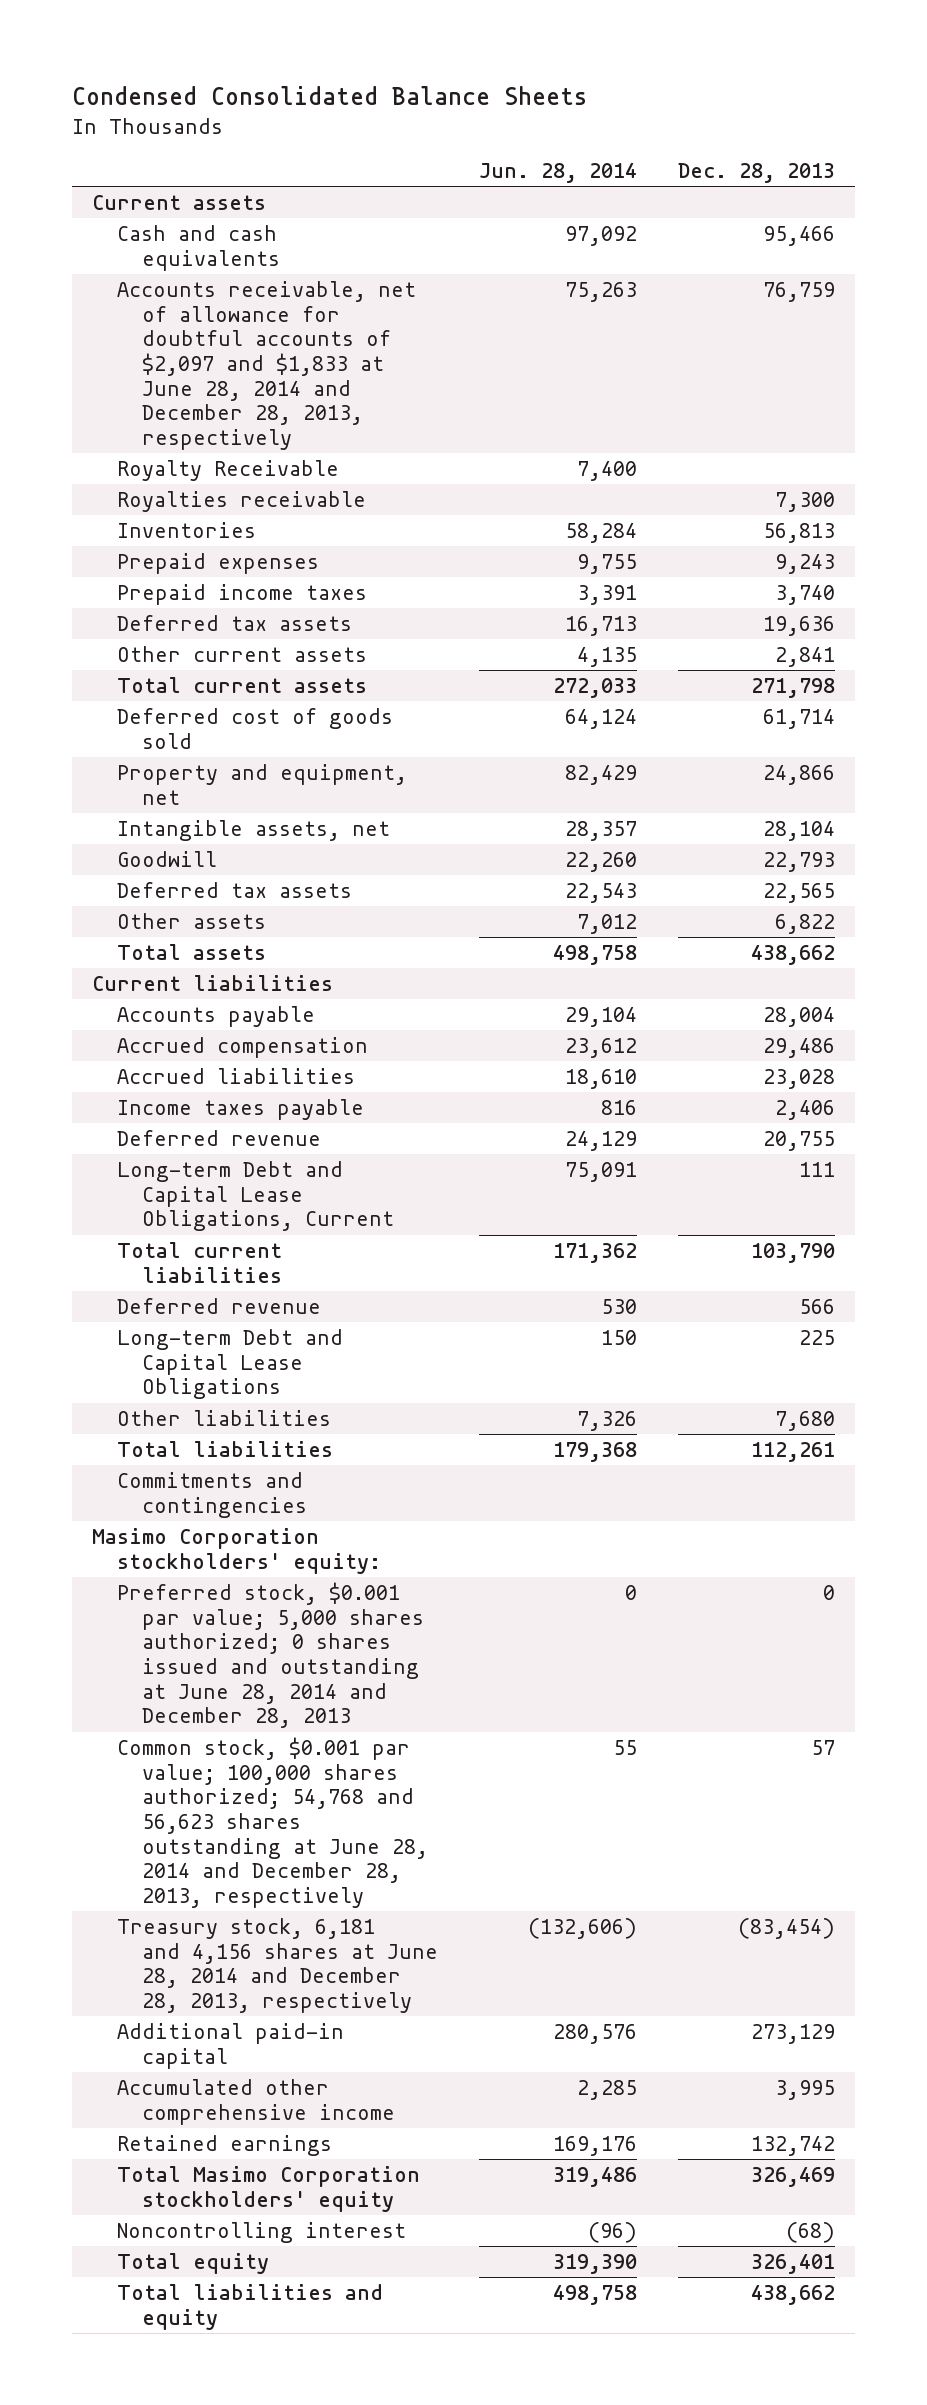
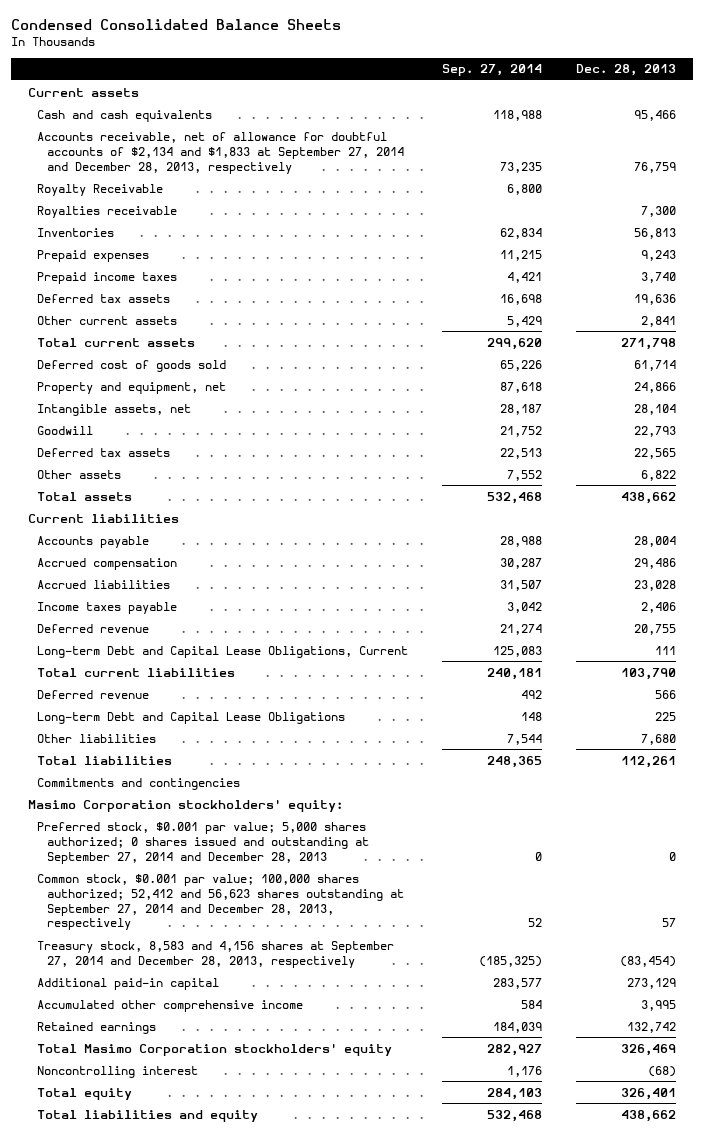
- | Jun. 28, 2014 | Dec. 28, 2013
+ | Sep. 27, 2014 | Dec. 28, 2013
- Accounts receivable, net of allowance for doubtful accounts of $2,097 and $1,833 at June 28, 2014 and December 28, 2013, respectively | 75,263 | 76,759
+ Accounts receivable, net of allowance for doubtful accounts of $2,134 and $1,833 at September 27, 2014 and December 28, 2013, respectively | 73,235 | 76,759
- Preferred stock, $0.001 par value; 5,000 shares authorized; 0 shares issued and outstanding at June 28, 2014 and December 28, 2013 | 0 | 0
- Common stock, $0.001 par value; 100,000 shares authorized; 54,768 and 56,623 shares outstanding at June 28, 2014 and December 28, 2013, respectively | 55 | 57
- Treasury stock, 6,181 and 4,156 shares at June 28, 2014 and December 28, 2013, respectively | (132,606) | (83,454)
+ Preferred stock, $0.001 par value; 5,000 shares authorized; 0 shares issued and outstanding at September 27, 2014 and December 28, 2013 | 0 | 0
+ Common stock, $0.001 par value; 100,000 shares authorized; 52,412 and 56,623 shares outstanding at September 27, 2014 and December 28, 2013, respectively | 52 | 57
+ Treasury stock, 8,583 and 4,156 shares at September 27, 2014 and December 28, 2013, respectively | (185,325) | (83,454)

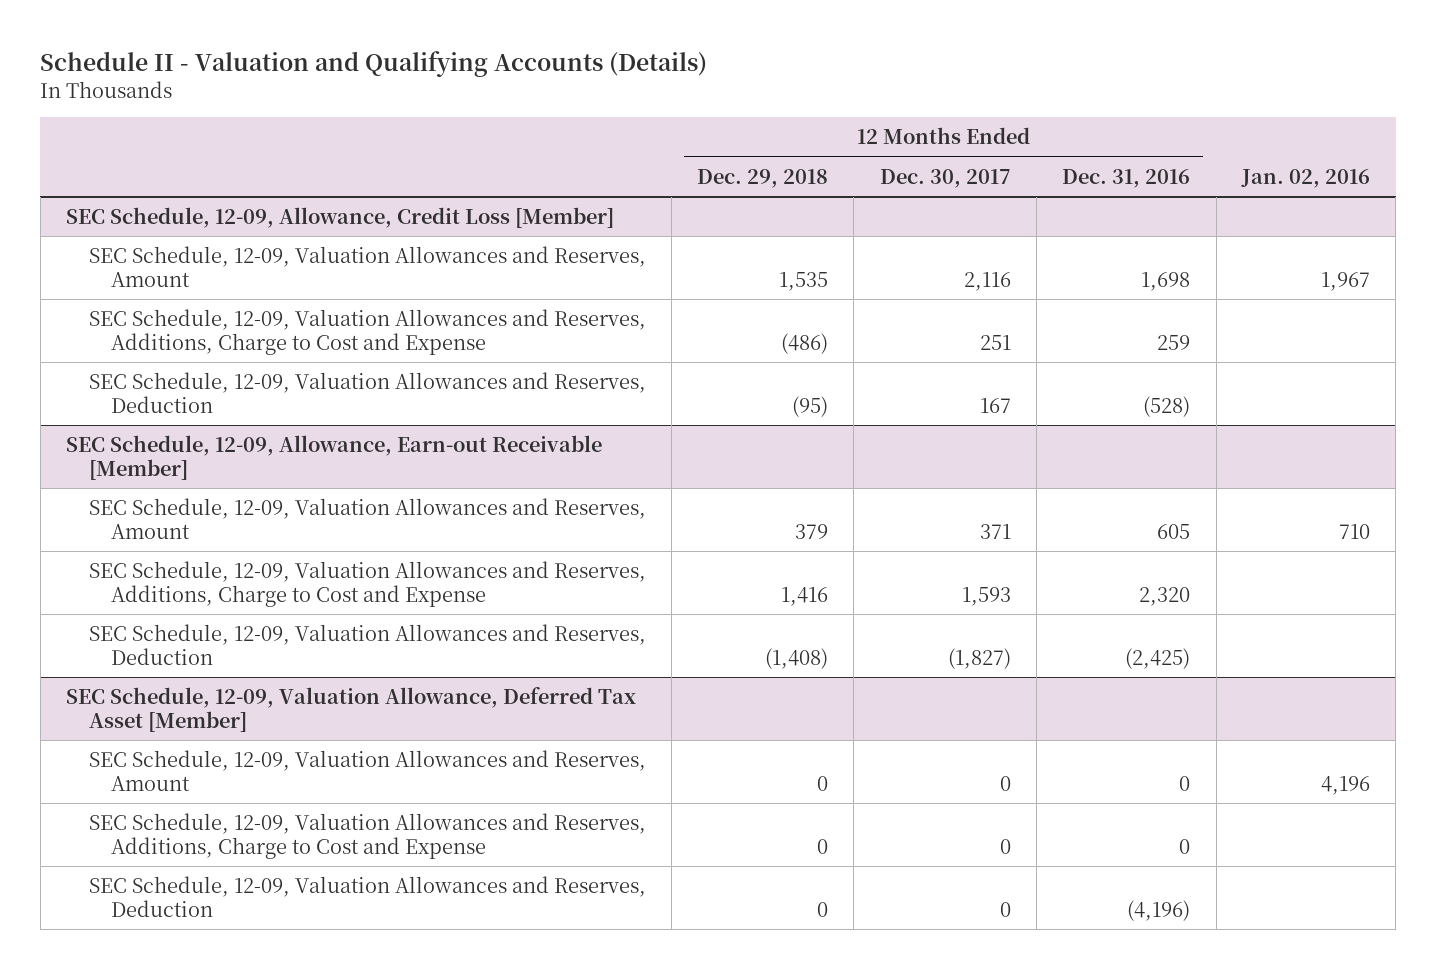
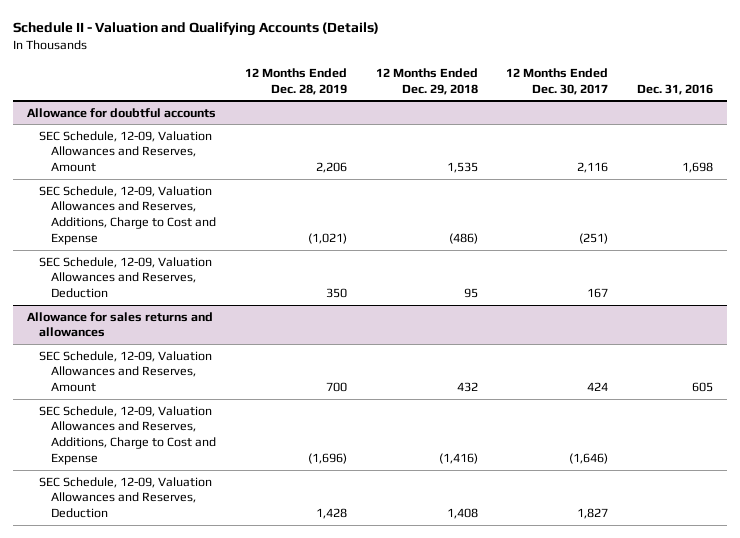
- | 12 Months Ended Dec. 29, 2018 | 12 Months Ended Dec. 30, 2017 | 12 Months Ended Dec. 31, 2016 | Jan. 02, 2016
+ | 12 Months Ended Dec. 28, 2019 | 12 Months Ended Dec. 29, 2018 | 12 Months Ended Dec. 30, 2017 | Dec. 31, 2016
- SEC Schedule, 12-09, Allowance, Credit Loss [Member]
+ Allowance for doubtful accounts
- SEC Schedule, 12-09, Valuation Allowances and Reserves, Additions, Charge to Cost and Expense | (486) | 251 | 259 |
- SEC Schedule, 12-09, Valuation Allowances and Reserves, Deduction | (95) | 167 | (528) |
- SEC Schedule, 12-09, Allowance, Earn-out Receivable [Member]
- SEC Schedule, 12-09, Valuation Allowances and Reserves, Amount | 379 | 371 | 605 | 710
- SEC Schedule, 12-09, Valuation Allowances and Reserves, Additions, Charge to Cost and Expense | 1,416 | 1,593 | 2,320 |
- SEC Schedule, 12-09, Valuation Allowances and Reserves, Deduction | (1,408) | (1,827) | (2,425) |
- SEC Schedule, 12-09, Valuation Allowance, Deferred Tax Asset [Member]
- SEC Schedule, 12-09, Valuation Allowances and Reserves, Amount | 0 | 0 | 0 | 4,196
- SEC Schedule, 12-09, Valuation Allowances and Reserves, Additions, Charge to Cost and Expense | 0 | 0 | 0 |
- SEC Schedule, 12-09, Valuation Allowances and Reserves, Deduction | 0 | 0 | (4,196) |
+ SEC Schedule, 12-09, Valuation Allowances and Reserves, Additions, Charge to Cost and Expense | (1,021) | (486) | (251) |
+ SEC Schedule, 12-09, Valuation Allowances and Reserves, Deduction | 350 | 95 | 167 |
+ Allowance for sales returns and allowances
+ SEC Schedule, 12-09, Valuation Allowances and Reserves, Amount | 700 | 432 | 424 | 605
+ SEC Schedule, 12-09, Valuation Allowances and Reserves, Additions, Charge to Cost and Expense | (1,696) | (1,416) | (1,646) |
+ SEC Schedule, 12-09, Valuation Allowances and Reserves, Deduction | 1,428 | 1,408 | 1,827 |

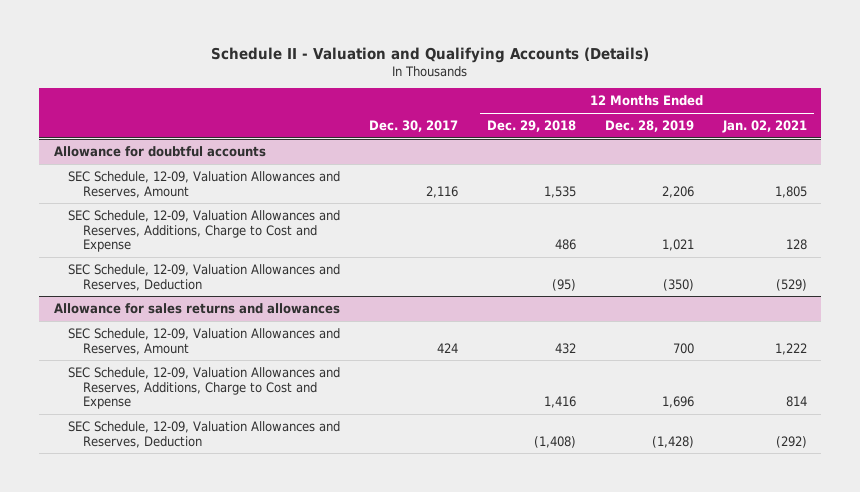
- | 12 Months Ended Dec. 28, 2019 | 12 Months Ended Dec. 29, 2018 | 12 Months Ended Dec. 30, 2017 | Dec. 31, 2016
+ | Dec. 30, 2017 | 12 Months Ended Dec. 29, 2018 | 12 Months Ended Dec. 28, 2019 | 12 Months Ended Jan. 02, 2021
@ Allowance for doubtful accounts
- SEC Schedule, 12-09, Valuation Allowances and Reserves, Additions, Charge to Cost and Expense | (1,021) | (486) | (251) |
- SEC Schedule, 12-09, Valuation Allowances and Reserves, Deduction | 350 | 95 | 167 |
+ SEC Schedule, 12-09, Valuation Allowances and Reserves, Additions, Charge to Cost and Expense | | 486 | 1,021 | 128
+ SEC Schedule, 12-09, Valuation Allowances and Reserves, Deduction | | (95) | (350) | (529)
@ Allowance for sales returns and allowances
- SEC Schedule, 12-09, Valuation Allowances and Reserves, Additions, Charge to Cost and Expense | (1,696) | (1,416) | (1,646) |
- SEC Schedule, 12-09, Valuation Allowances and Reserves, Deduction | 1,428 | 1,408 | 1,827 |
+ SEC Schedule, 12-09, Valuation Allowances and Reserves, Additions, Charge to Cost and Expense | | 1,416 | 1,696 | 814
+ SEC Schedule, 12-09, Valuation Allowances and Reserves, Deduction | | (1,408) | (1,428) | (292)

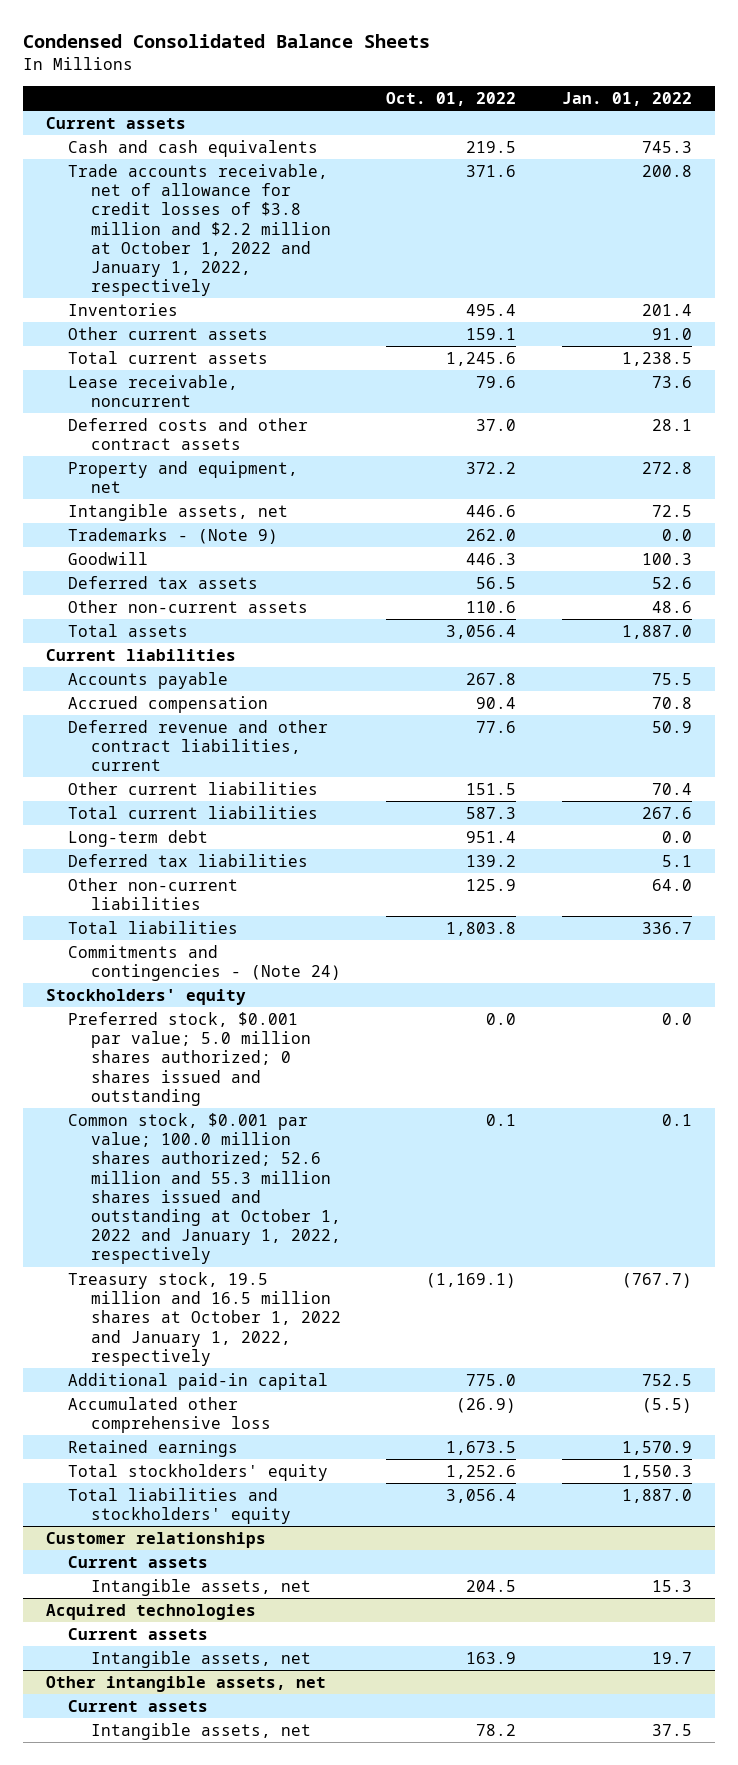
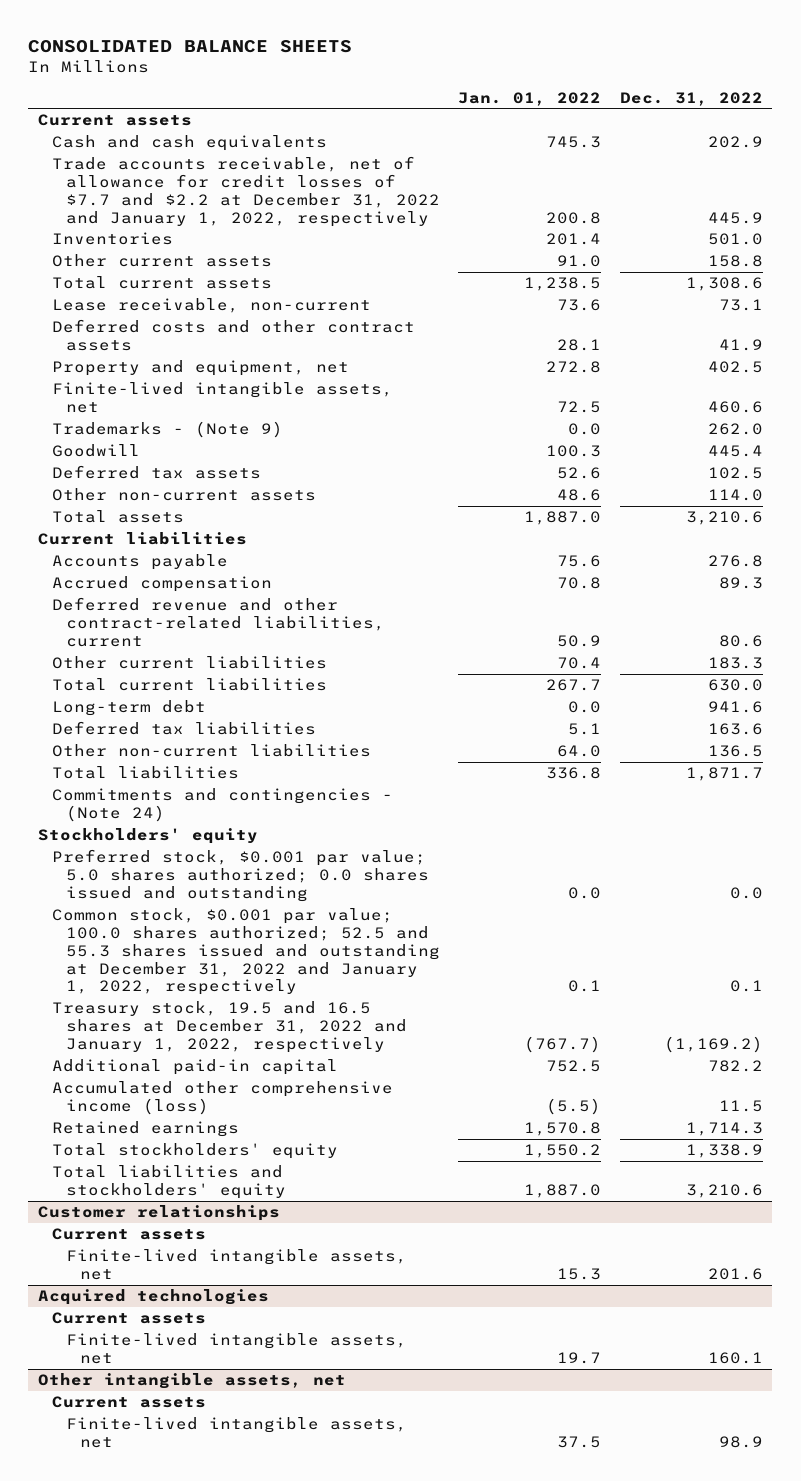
- Condensed Consolidated Balance Sheets
+ CONSOLIDATED BALANCE SHEETS
- | Oct. 01, 2022 | Jan. 01, 2022
+ | Jan. 01, 2022 | Dec. 31, 2022
- Trade accounts receivable, net of allowance for credit losses of $3.8 million and $2.2 million at October 1, 2022 and January 1, 2022, respectively | 371.6 | 200.8
+ Trade accounts receivable, net of allowance for credit losses of $7.7 and $2.2 at December 31, 2022 and January 1, 2022, respectively | 200.8 | 445.9
- Lease receivable, noncurrent | 79.6 | 73.6
+ Lease receivable, non-current | 73.6 | 73.1
- Intangible assets, net | 446.6 | 72.5
+ Finite-lived intangible assets, net | 72.5 | 460.6
- Accounts payable | 267.8 | 75.5
+ Accounts payable | 75.6 | 276.8
- Deferred revenue and other contract liabilities, current | 77.6 | 50.9
+ Deferred revenue and other contract-related liabilities, current | 50.9 | 80.6
- Total current liabilities | 587.3 | 267.6
+ Total current liabilities | 267.7 | 630.0
- Total liabilities | 1,803.8 | 336.7
+ Total liabilities | 336.8 | 1,871.7
- Preferred stock, $0.001 par value; 5.0 million shares authorized; 0 shares issued and outstanding | 0.0 | 0.0
- Common stock, $0.001 par value; 100.0 million shares authorized; 52.6 million and 55.3 million shares issued and outstanding at October 1, 2022 and January 1, 2022, respectively | 0.1 | 0.1
- Treasury stock, 19.5 million and 16.5 million shares at October 1, 2022 and January 1, 2022, respectively | (1,169.1) | (767.7)
+ Preferred stock, $0.001 par value; 5.0 shares authorized; 0.0 shares issued and outstanding | 0.0 | 0.0
+ Common stock, $0.001 par value; 100.0 shares authorized; 52.5 and 55.3 shares issued and outstanding at December 31, 2022 and January 1, 2022, respectively | 0.1 | 0.1
+ Treasury stock, 19.5 and 16.5 shares at December 31, 2022 and January 1, 2022, respectively | (767.7) | (1,169.2)
- Accumulated other comprehensive loss | (26.9) | (5.5)
- Retained earnings | 1,673.5 | 1,570.9
- Total stockholders' equity | 1,252.6 | 1,550.3
+ Accumulated other comprehensive income (loss) | (5.5) | 11.5
+ Retained earnings | 1,570.8 | 1,714.3
+ Total stockholders' equity | 1,550.2 | 1,338.9
@ Customer relationships
- Intangible assets, net | 204.5 | 15.3
+ Finite-lived intangible assets, net | 15.3 | 201.6
@ Acquired technologies
- Intangible assets, net | 163.9 | 19.7
+ Finite-lived intangible assets, net | 19.7 | 160.1
@ Other intangible assets, net
- Intangible assets, net | 78.2 | 37.5
+ Finite-lived intangible assets, net | 37.5 | 98.9

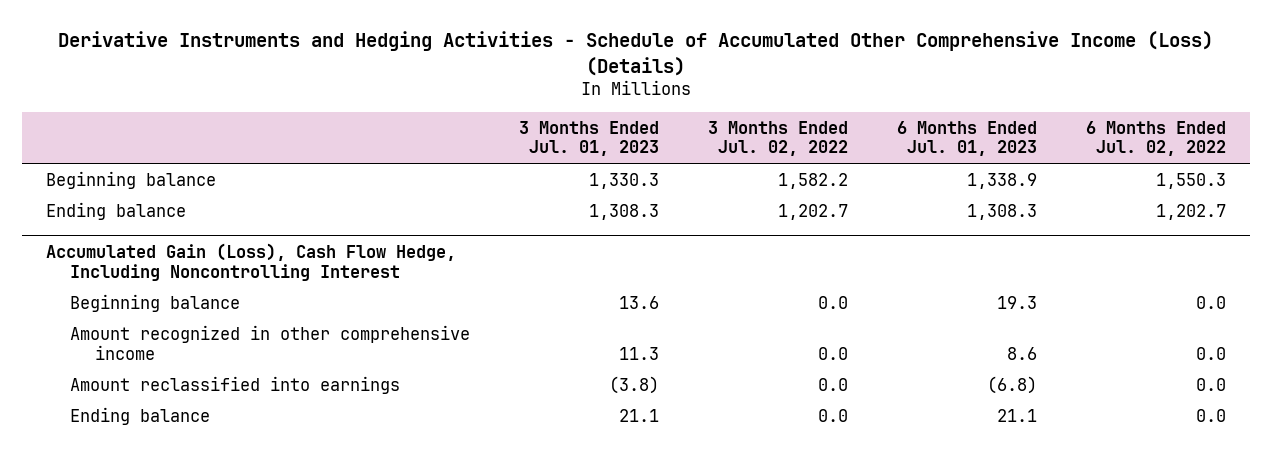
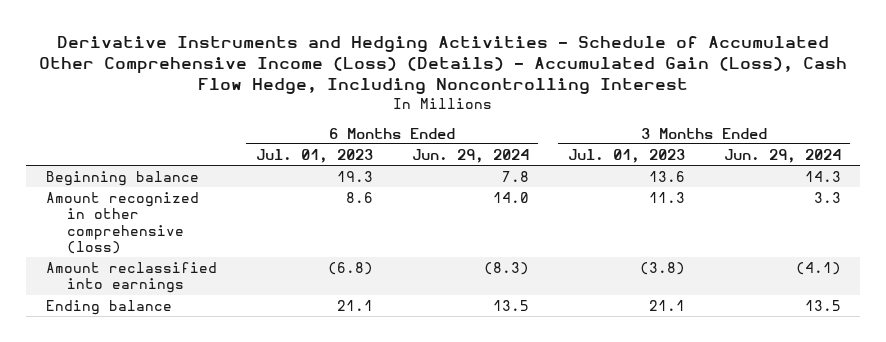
- Derivative Instruments and Hedging Activities - Schedule of Accumulated Other Comprehensive Income (Loss) (Details)
+ Derivative Instruments and Hedging Activities - Schedule of Accumulated Other Comprehensive Income (Loss) (Details) - Accumulated Gain (Loss), Cash Flow Hedge, Including Noncontrolling Interest
- | 3 Months Ended Jul. 01, 2023 | 3 Months Ended Jul. 02, 2022 | 6 Months Ended Jul. 01, 2023 | 6 Months Ended Jul. 02, 2022
+ | 6 Months Ended Jul. 01, 2023 | 6 Months Ended Jun. 29, 2024 | 3 Months Ended Jul. 01, 2023 | 3 Months Ended Jun. 29, 2024
- Beginning balance | 1,330.3 | 1,582.2 | 1,338.9 | 1,550.3
- Ending balance | 1,308.3 | 1,202.7 | 1,308.3 | 1,202.7
- Accumulated Gain (Loss), Cash Flow Hedge, Including Noncontrolling Interest
- Amount recognized in other comprehensive income | 11.3 | 0.0 | 8.6 | 0.0
+ Amount recognized in other comprehensive (loss) | 8.6 | 14.0 | 11.3 | 3.3

